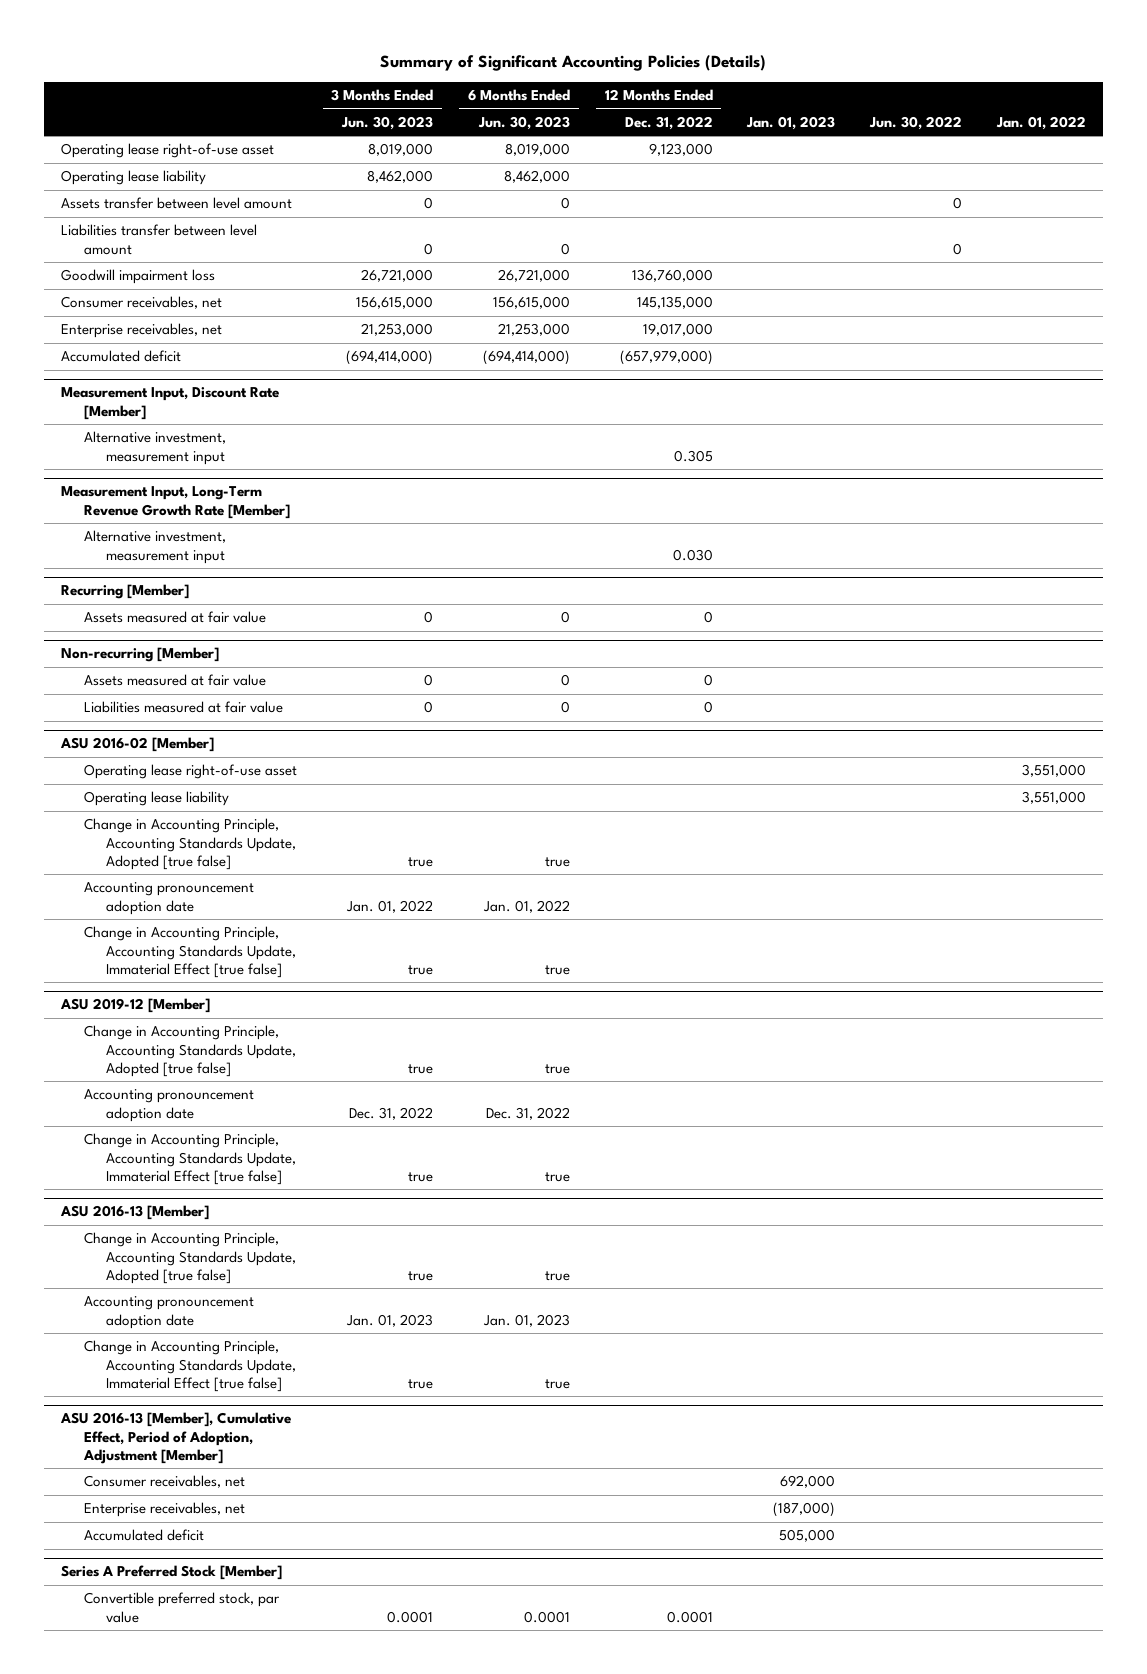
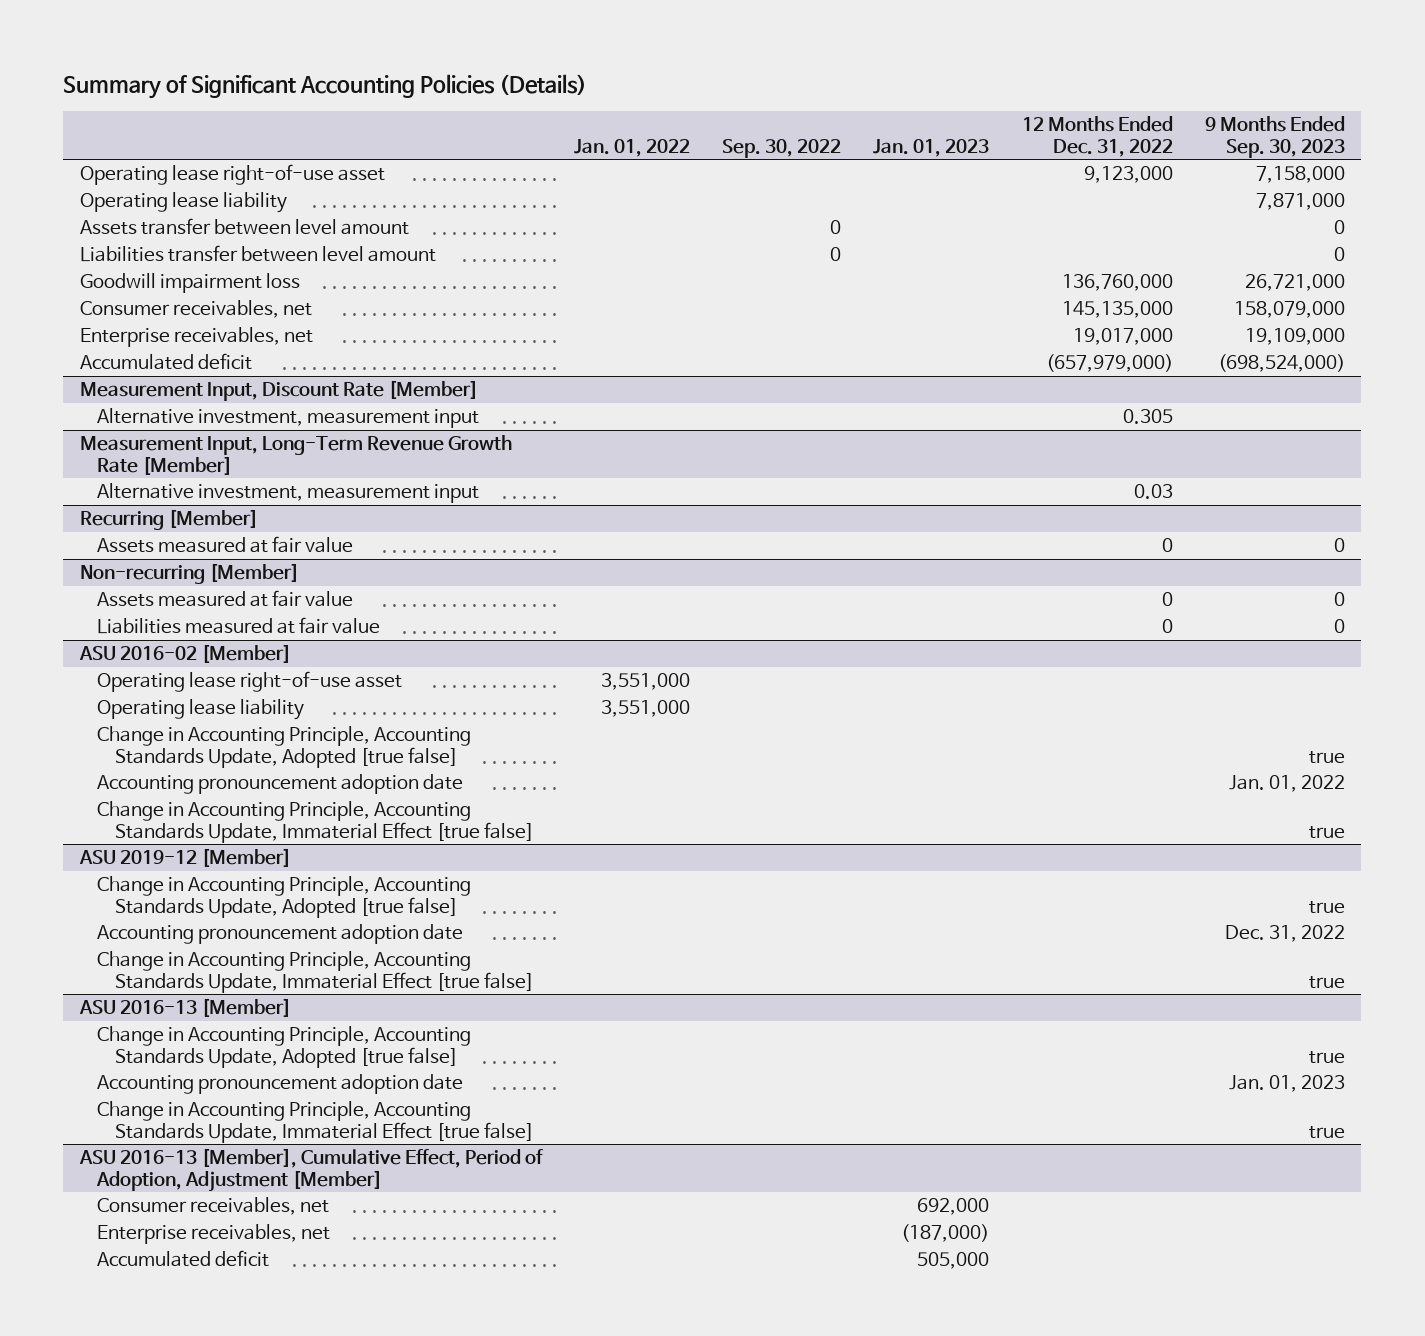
- | 3 Months Ended Jun. 30, 2023 | 6 Months Ended Jun. 30, 2023 | 12 Months Ended Dec. 31, 2022 | Jan. 01, 2023 | Jun. 30, 2022 | Jan. 01, 2022
+ | Jan. 01, 2022 | Sep. 30, 2022 | Jan. 01, 2023 | 12 Months Ended Dec. 31, 2022 | 9 Months Ended Sep. 30, 2023
@ Measurement Input, Long-Term Revenue Growth Rate [Member]
- Alternative investment, measurement input | | | 0.030 | | |
+ Alternative investment, measurement input | | | | 0.03 |
- Series A Preferred Stock [Member]
- Convertible preferred stock, par value | 0.0001 | 0.0001 | 0.0001 | | |

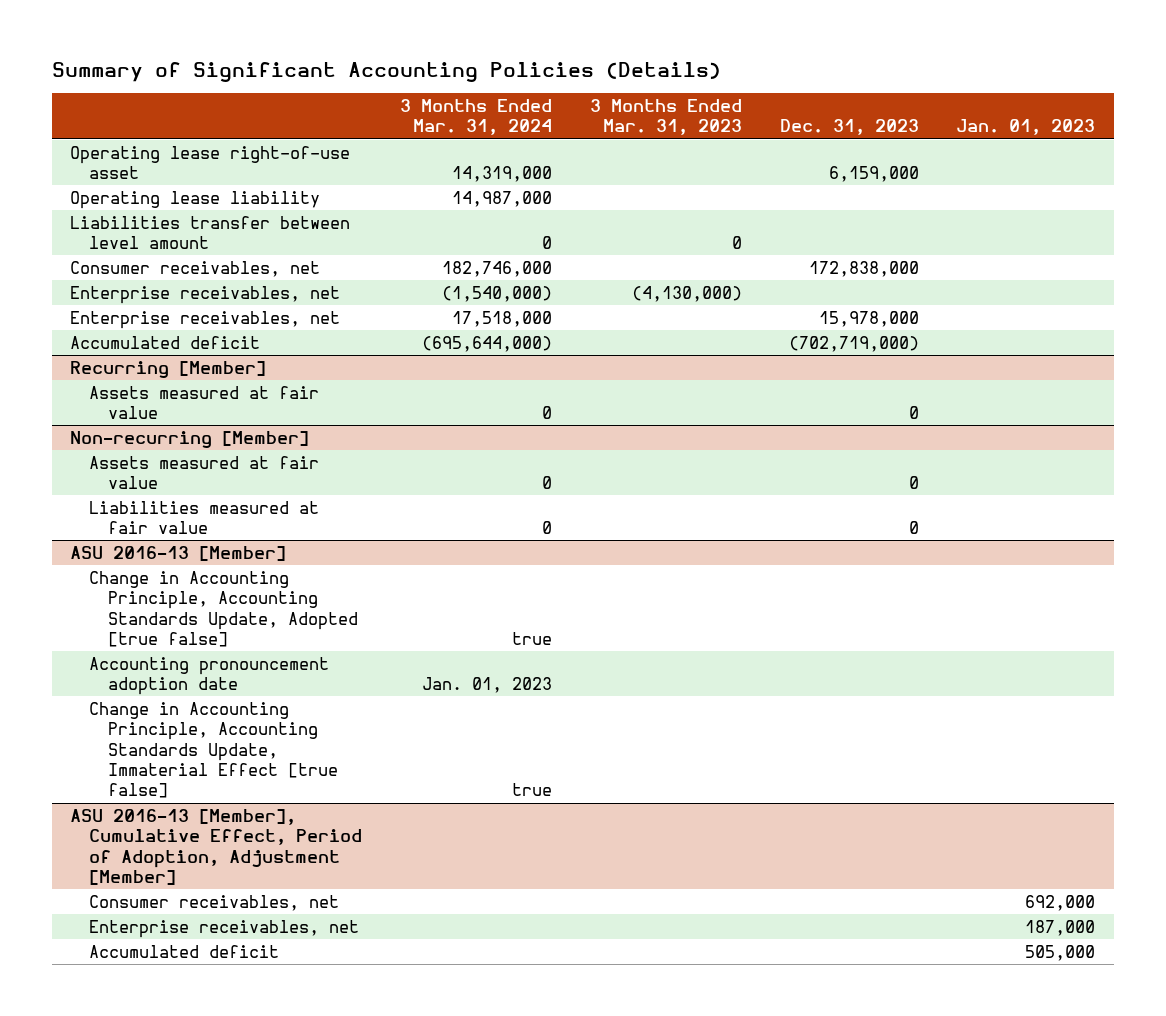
- | Jan. 01, 2022 | Sep. 30, 2022 | Jan. 01, 2023 | 12 Months Ended Dec. 31, 2022 | 9 Months Ended Sep. 30, 2023
+ | 3 Months Ended Mar. 31, 2024 | 3 Months Ended Mar. 31, 2023 | Dec. 31, 2023 | Jan. 01, 2023
- Assets transfer between level amount | | 0 | | | 0
- Goodwill impairment loss | | | | 136,760,000 | 26,721,000
+ Enterprise receivables, net | 17,518,000 | | 15,978,000 |
- Measurement Input, Discount Rate [Member]
- Alternative investment, measurement input | | | | 0.305 |
- Measurement Input, Long-Term Revenue Growth Rate [Member]
- Alternative investment, measurement input | | | | 0.03 |
- ASU 2016-02 [Member]
- Operating lease right-of-use asset | 3,551,000 | | | |
- Operating lease liability | 3,551,000 | | | |
- Change in Accounting Principle, Accounting Standards Update, Adopted [true false] | | | | | true
- Accounting pronouncement adoption date | | | | | Jan. 01, 2022
- Change in Accounting Principle, Accounting Standards Update, Immaterial Effect [true false] | | | | | true
- ASU 2019-12 [Member]
- Change in Accounting Principle, Accounting Standards Update, Adopted [true false] | | | | | true
- Accounting pronouncement adoption date | | | | | Dec. 31, 2022
- Change in Accounting Principle, Accounting Standards Update, Immaterial Effect [true false] | | | | | true
@ ASU 2016-13 [Member], Cumulative Effect, Period of Adoption, Adjustment [Member]
- Enterprise receivables, net | | | (187,000) | |
+ Enterprise receivables, net | | | | 187,000

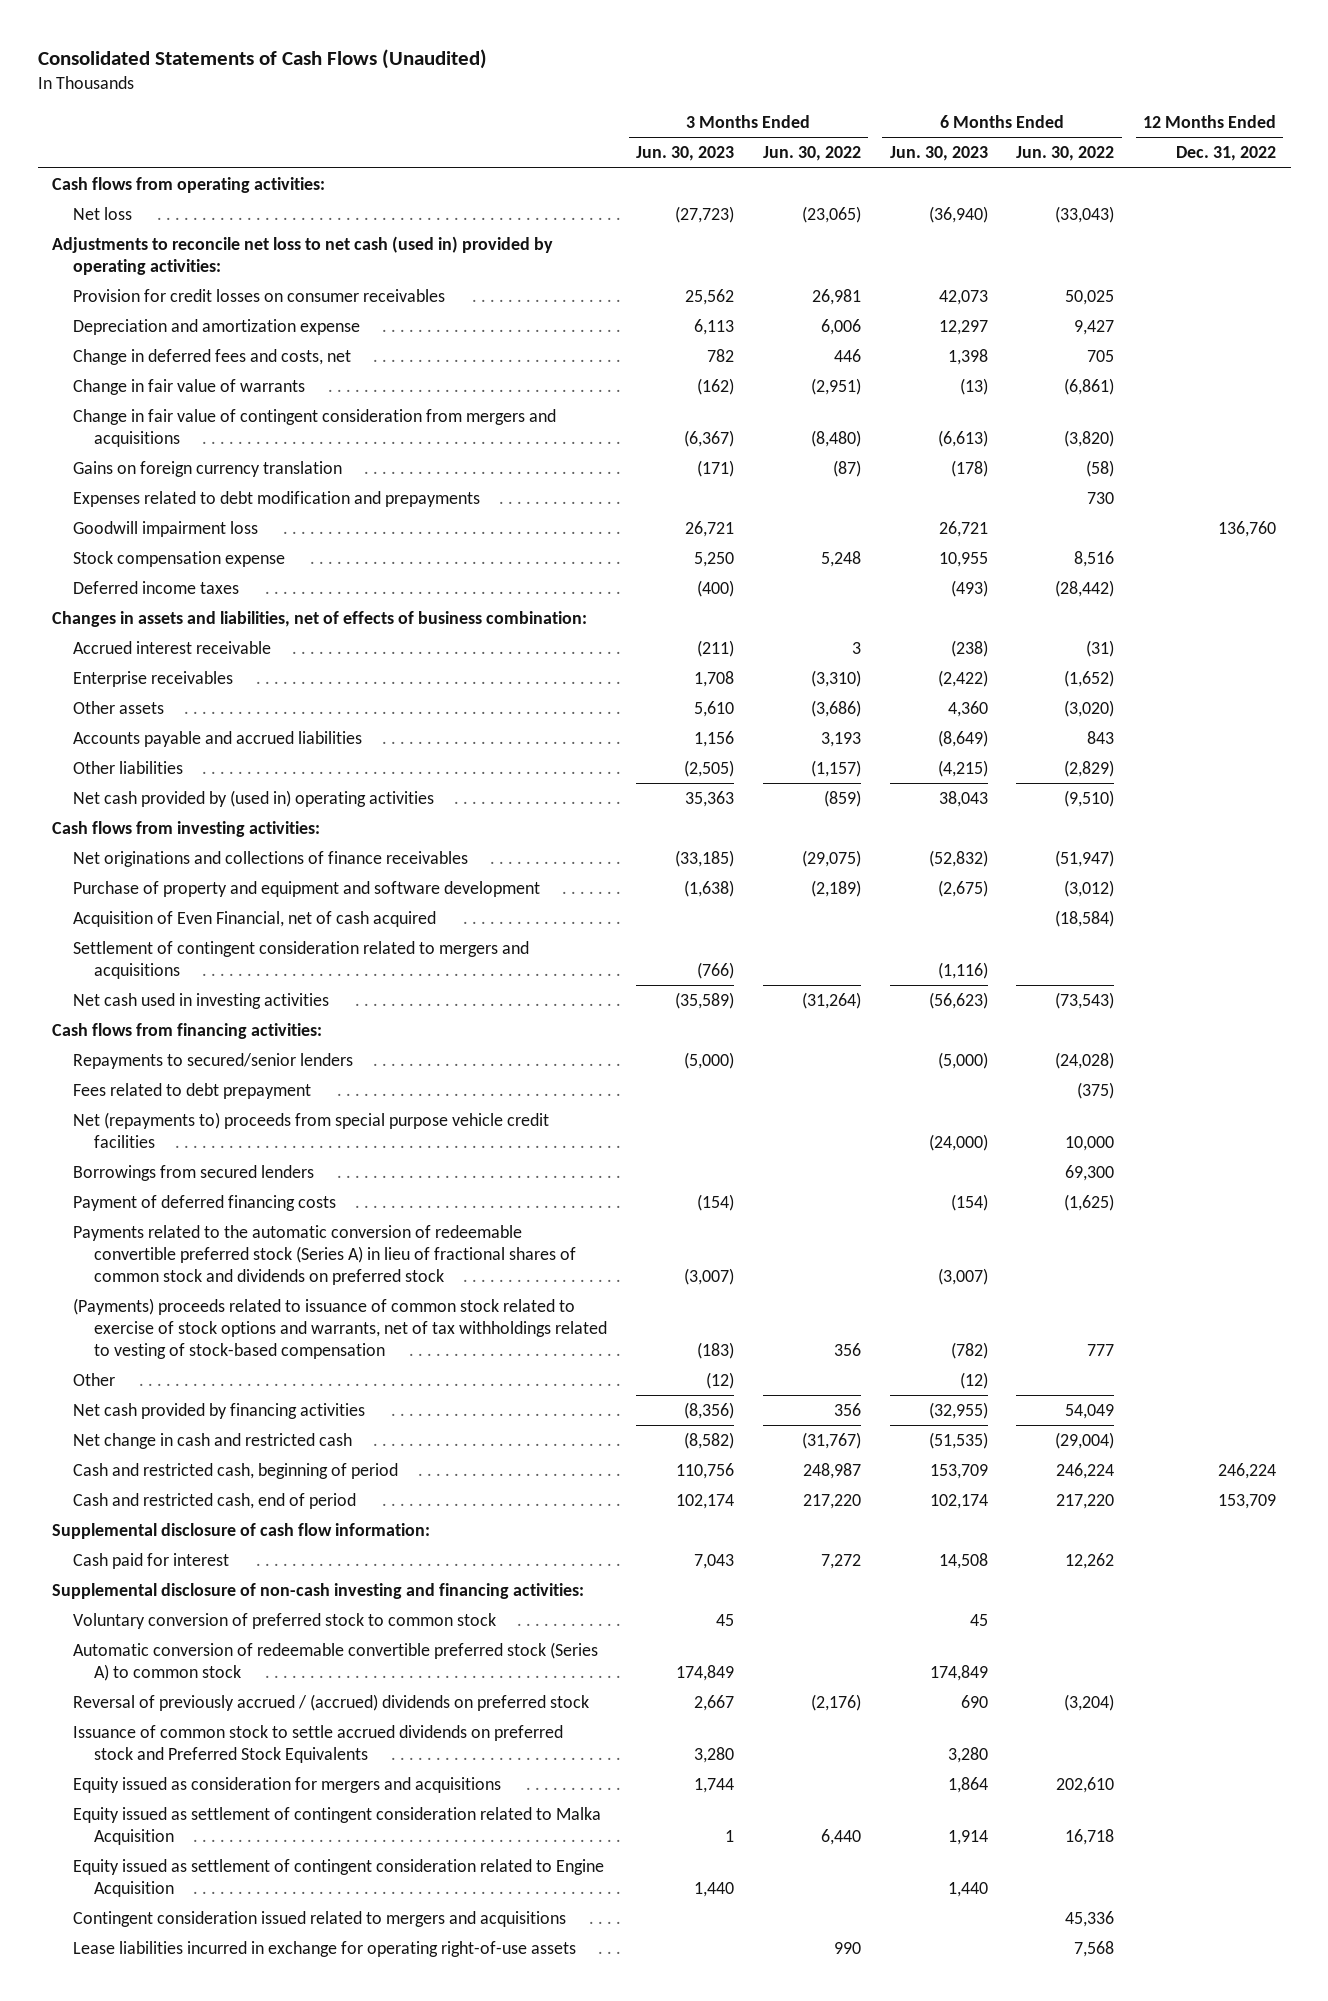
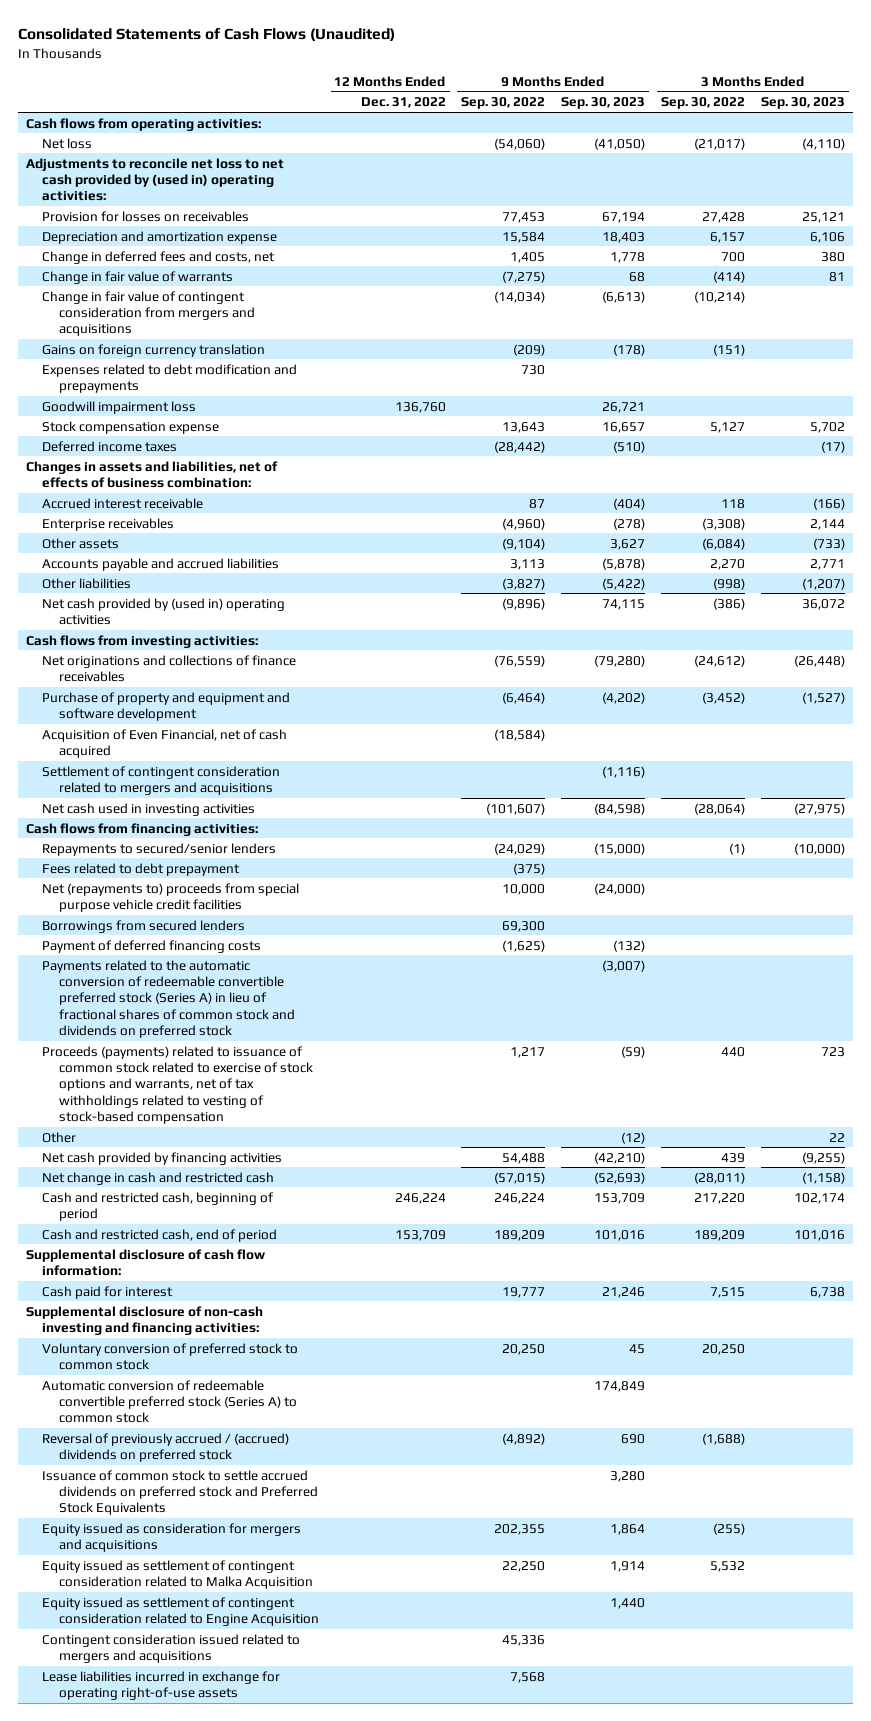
- | 3 Months Ended Jun. 30, 2023 | 3 Months Ended Jun. 30, 2022 | 6 Months Ended Jun. 30, 2023 | 6 Months Ended Jun. 30, 2022 | 12 Months Ended Dec. 31, 2022
+ | 12 Months Ended Dec. 31, 2022 | 9 Months Ended Sep. 30, 2022 | 9 Months Ended Sep. 30, 2023 | 3 Months Ended Sep. 30, 2022 | 3 Months Ended Sep. 30, 2023
- Adjustments to reconcile net loss to net cash (used in) provided by operating activities:
- Provision for credit losses on consumer receivables | 25,562 | 26,981 | 42,073 | 50,025 |
+ Adjustments to reconcile net loss to net cash provided by (used in) operating activities:
+ Provision for losses on receivables | | 77,453 | 67,194 | 27,428 | 25,121
- (Payments) proceeds related to issuance of common stock related to exercise of stock options and warrants, net of tax withholdings related to vesting of stock-based compensation | (183) | 356 | (782) | 777 |
+ Proceeds (payments) related to issuance of common stock related to exercise of stock options and warrants, net of tax withholdings related to vesting of stock-based compensation | | 1,217 | (59) | 440 | 723

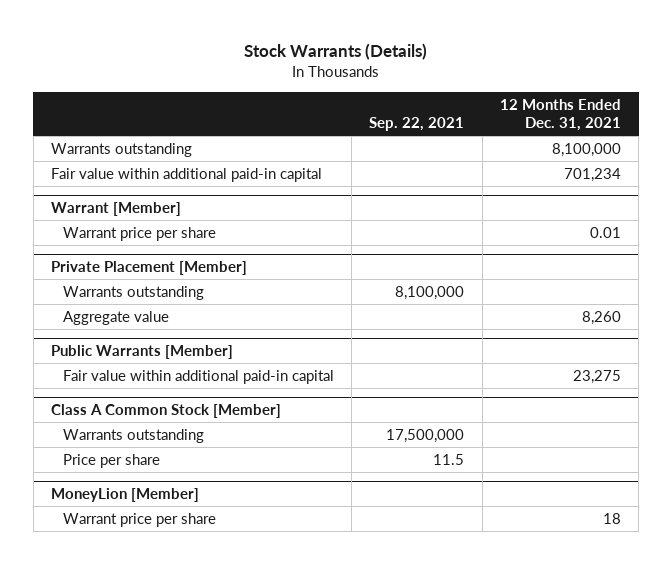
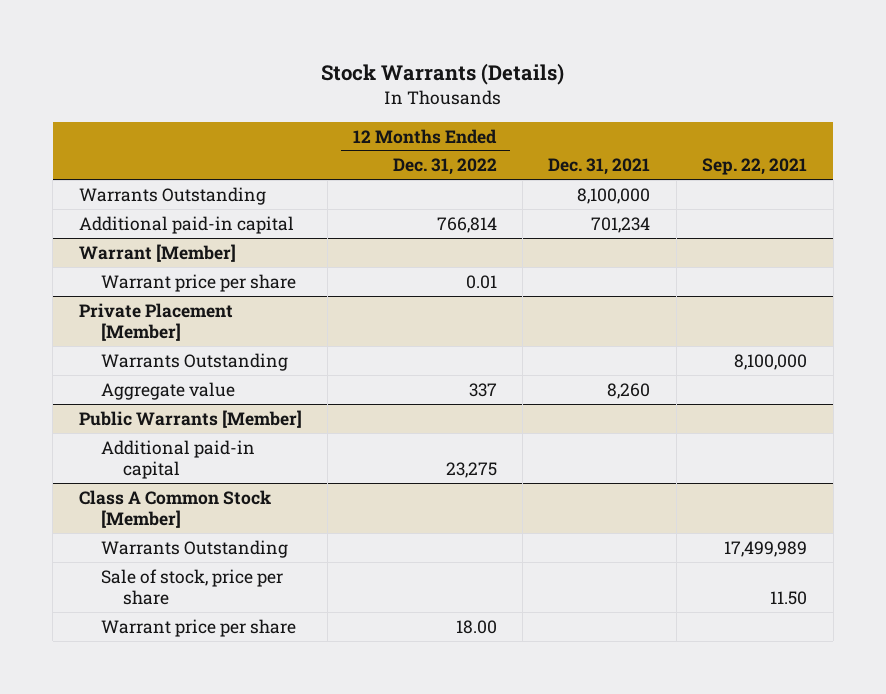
- | Sep. 22, 2021 | 12 Months Ended Dec. 31, 2021
+ | 12 Months Ended Dec. 31, 2022 | Dec. 31, 2021 | Sep. 22, 2021
- Warrants outstanding | | 8,100,000
- Fair value within additional paid-in capital | | 701,234
+ Warrants Outstanding | | 8,100,000 |
+ Additional paid-in capital | 766,814 | 701,234 |
@ Private Placement [Member]
- Warrants outstanding | 8,100,000 |
+ Warrants Outstanding | | | 8,100,000
@ Public Warrants [Member]
- Fair value within additional paid-in capital | | 23,275
+ Additional paid-in capital | 23,275 | |
@ Class A Common Stock [Member]
- Warrants outstanding | 17,500,000 |
- Price per share | 11.5 |
- MoneyLion [Member]
- Warrant price per share | | 18
@ Class A Common Stock [Member]
+ Warrants Outstanding | | | 17,499,989
+ Sale of stock, price per share | | | 11.50
+ Warrant price per share | 18.00 | |

